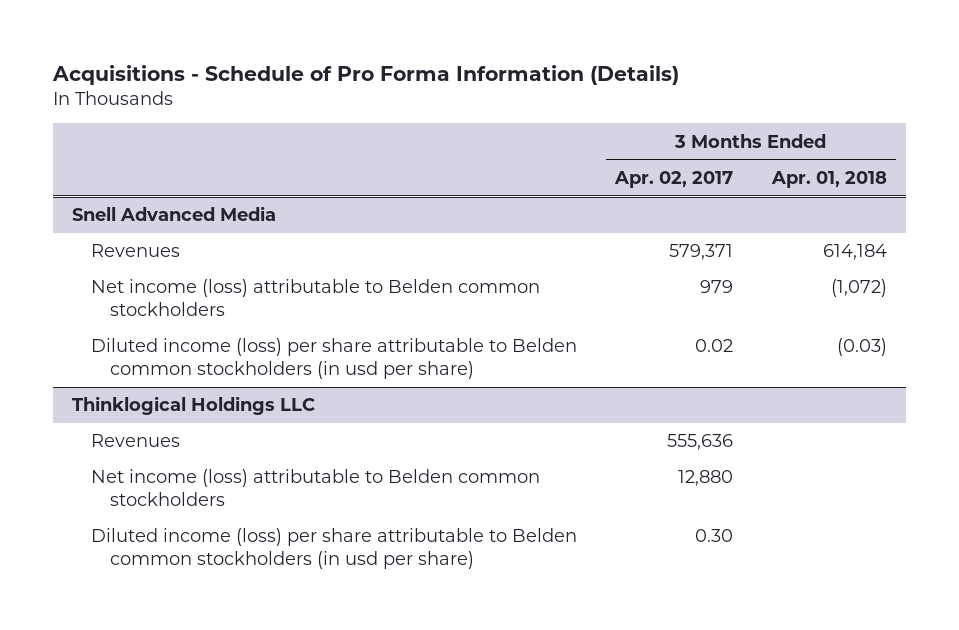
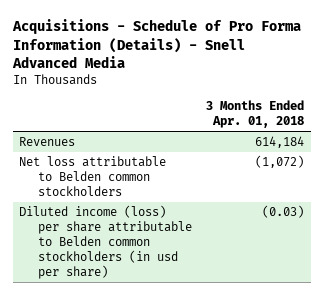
- Acquisitions - Schedule of Pro Forma Information (Details)
+ Acquisitions - Schedule of Pro Forma Information (Details) - Snell Advanced Media
- | 3 Months Ended Apr. 02, 2017 | 3 Months Ended Apr. 01, 2018
+ | 3 Months Ended Apr. 01, 2018
- Snell Advanced Media
- Net income (loss) attributable to Belden common stockholders | 979 | (1,072)
+ Net loss attributable to Belden common stockholders | (1,072)
- Thinklogical Holdings LLC
- Revenues | 555,636 |
- Net income (loss) attributable to Belden common stockholders | 12,880 |
- Diluted income (loss) per share attributable to Belden common stockholders (in usd per share) | 0.30 |

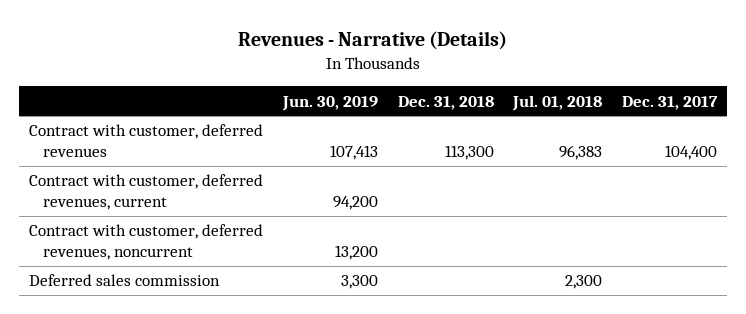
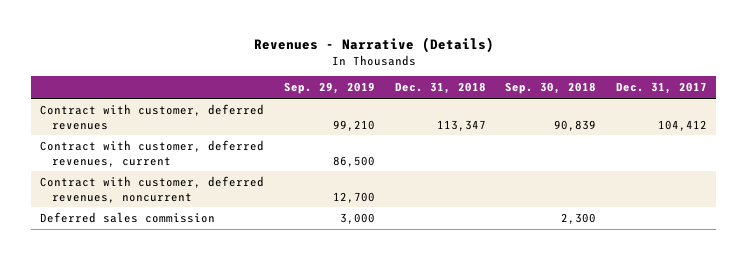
- | Jun. 30, 2019 | Dec. 31, 2018 | Jul. 01, 2018 | Dec. 31, 2017
+ | Sep. 29, 2019 | Dec. 31, 2018 | Sep. 30, 2018 | Dec. 31, 2017
- Contract with customer, deferred revenues | 107,413 | 113,300 | 96,383 | 104,400
+ Contract with customer, deferred revenues | 99,210 | 113,347 | 90,839 | 104,412

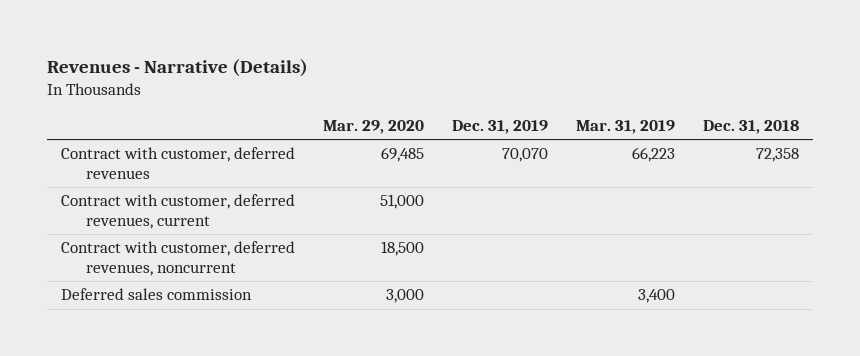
- | Sep. 29, 2019 | Dec. 31, 2018 | Sep. 30, 2018 | Dec. 31, 2017
+ | Mar. 29, 2020 | Dec. 31, 2019 | Mar. 31, 2019 | Dec. 31, 2018
- Contract with customer, deferred revenues | 99,210 | 113,347 | 90,839 | 104,412
+ Contract with customer, deferred revenues | 69,485 | 70,070 | 66,223 | 72,358

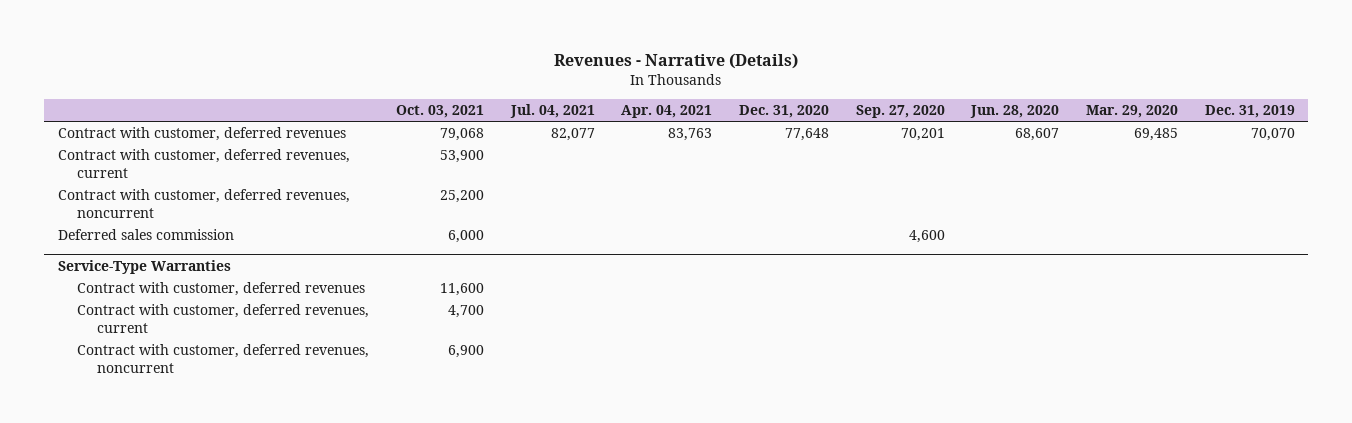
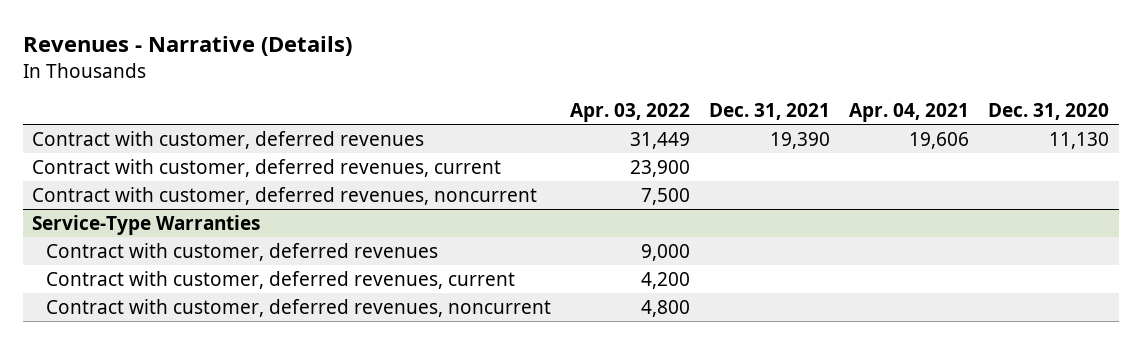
- | Oct. 03, 2021 | Jul. 04, 2021 | Apr. 04, 2021 | Dec. 31, 2020 | Sep. 27, 2020 | Jun. 28, 2020 | Mar. 29, 2020 | Dec. 31, 2019
+ | Apr. 03, 2022 | Dec. 31, 2021 | Apr. 04, 2021 | Dec. 31, 2020
- Contract with customer, deferred revenues | 79,068 | 82,077 | 83,763 | 77,648 | 70,201 | 68,607 | 69,485 | 70,070
+ Contract with customer, deferred revenues | 31,449 | 19,390 | 19,606 | 11,130
- Deferred sales commission | 6,000 | | | | 4,600 | | |

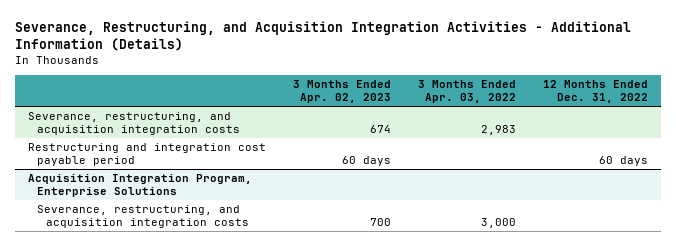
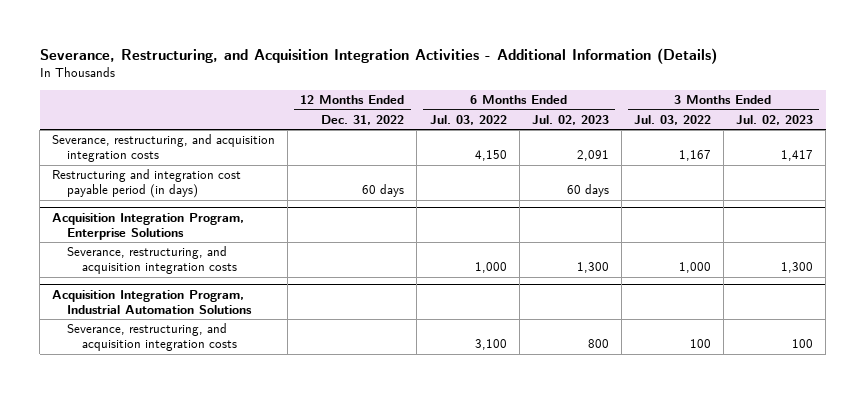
- | 3 Months Ended Apr. 02, 2023 | 3 Months Ended Apr. 03, 2022 | 12 Months Ended Dec. 31, 2022
+ | 12 Months Ended Dec. 31, 2022 | 6 Months Ended Jul. 03, 2022 | 6 Months Ended Jul. 02, 2023 | 3 Months Ended Jul. 03, 2022 | 3 Months Ended Jul. 02, 2023
- Restructuring and integration cost payable period | 60 days | | 60 days
+ Restructuring and integration cost payable period (in days) | 60 days | | 60 days | |
+ Acquisition Integration Program, Industrial Automation Solutions
+ Severance, restructuring, and acquisition integration costs | | 3,100 | 800 | 100 | 100

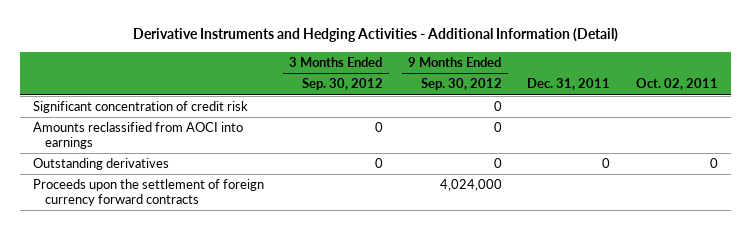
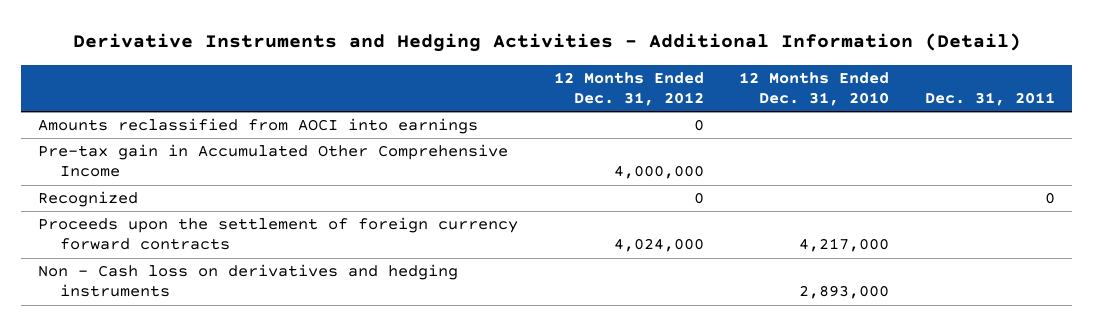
- | 3 Months Ended Sep. 30, 2012 | 9 Months Ended Sep. 30, 2012 | Dec. 31, 2011 | Oct. 02, 2011
+ | 12 Months Ended Dec. 31, 2012 | 12 Months Ended Dec. 31, 2010 | Dec. 31, 2011
- Significant concentration of credit risk | | 0 | |
- Outstanding derivatives | 0 | 0 | 0 | 0
+ Pre-tax gain in Accumulated Other Comprehensive Income | 4,000,000 | |
+ Recognized | 0 | | 0
+ Non - Cash loss on derivatives and hedging instruments | | 2,893,000 |

